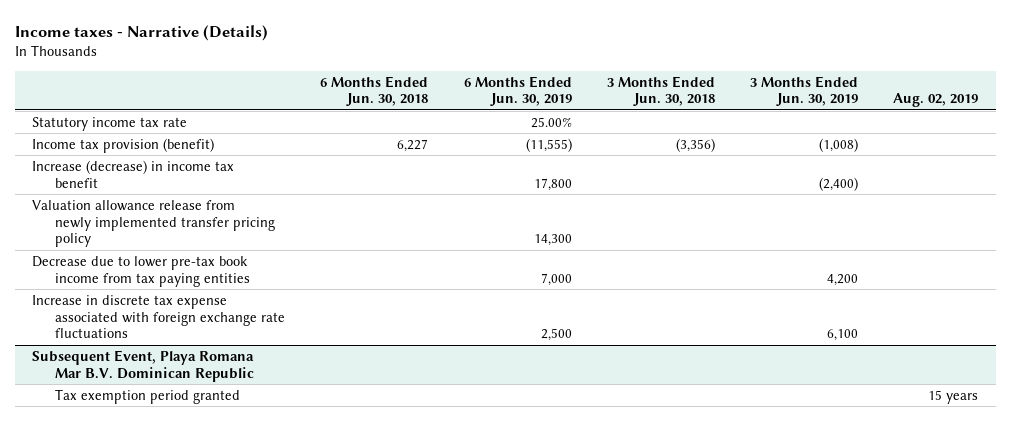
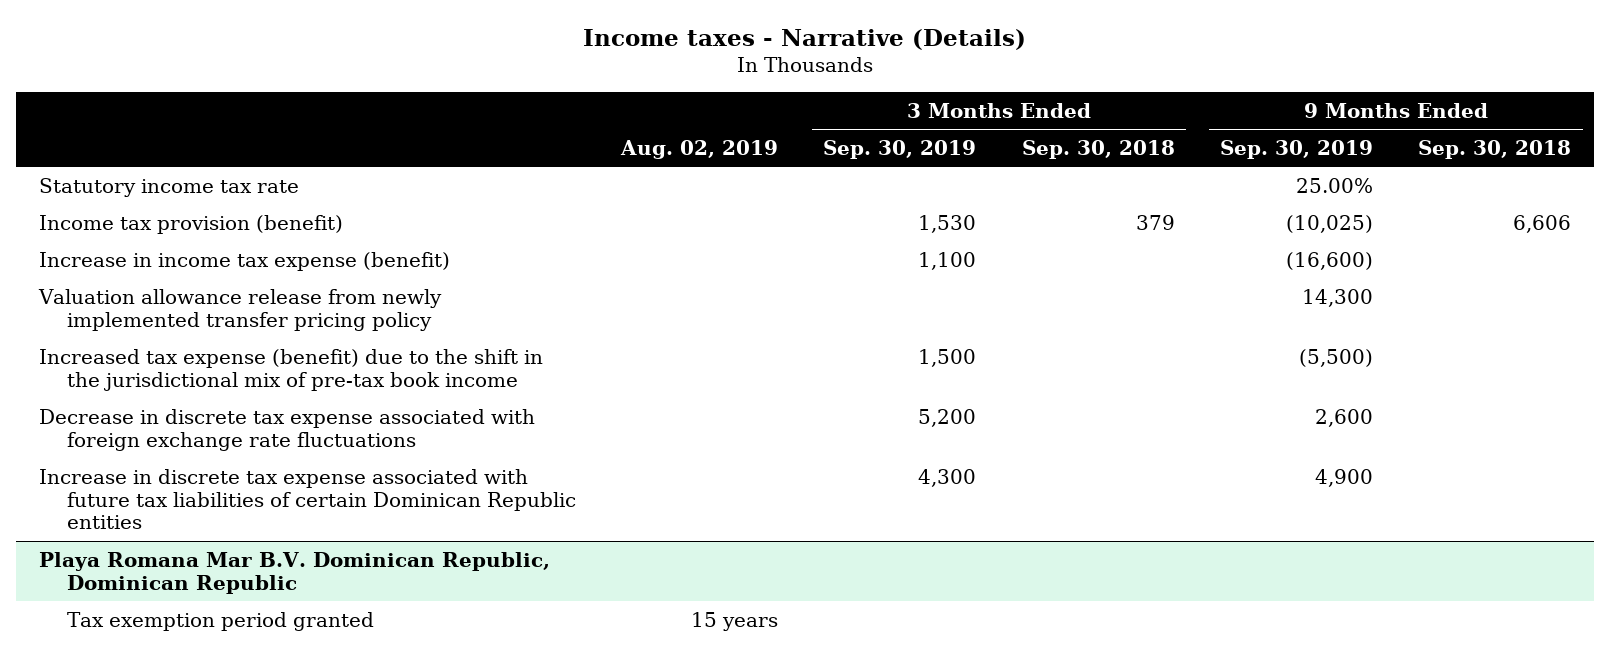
- | 6 Months Ended Jun. 30, 2018 | 6 Months Ended Jun. 30, 2019 | 3 Months Ended Jun. 30, 2018 | 3 Months Ended Jun. 30, 2019 | Aug. 02, 2019
+ | Aug. 02, 2019 | 3 Months Ended Sep. 30, 2019 | 3 Months Ended Sep. 30, 2018 | 9 Months Ended Sep. 30, 2019 | 9 Months Ended Sep. 30, 2018
- Increase (decrease) in income tax benefit | | 17,800 | | (2,400) |
+ Increase in income tax expense (benefit) | | 1,100 | | (16,600) |
- Decrease due to lower pre-tax book income from tax paying entities | | 7,000 | | 4,200 |
- Increase in discrete tax expense associated with foreign exchange rate fluctuations | | 2,500 | | 6,100 |
- Subsequent Event, Playa Romana Mar B.V. Dominican Republic
+ Increased tax expense (benefit) due to the shift in the jurisdictional mix of pre-tax book income | | 1,500 | | (5,500) |
+ Decrease in discrete tax expense associated with foreign exchange rate fluctuations | | 5,200 | | 2,600 |
+ Increase in discrete tax expense associated with future tax liabilities of certain Dominican Republic entities | | 4,300 | | 4,900 |
+ Playa Romana Mar B.V. Dominican Republic, Dominican Republic

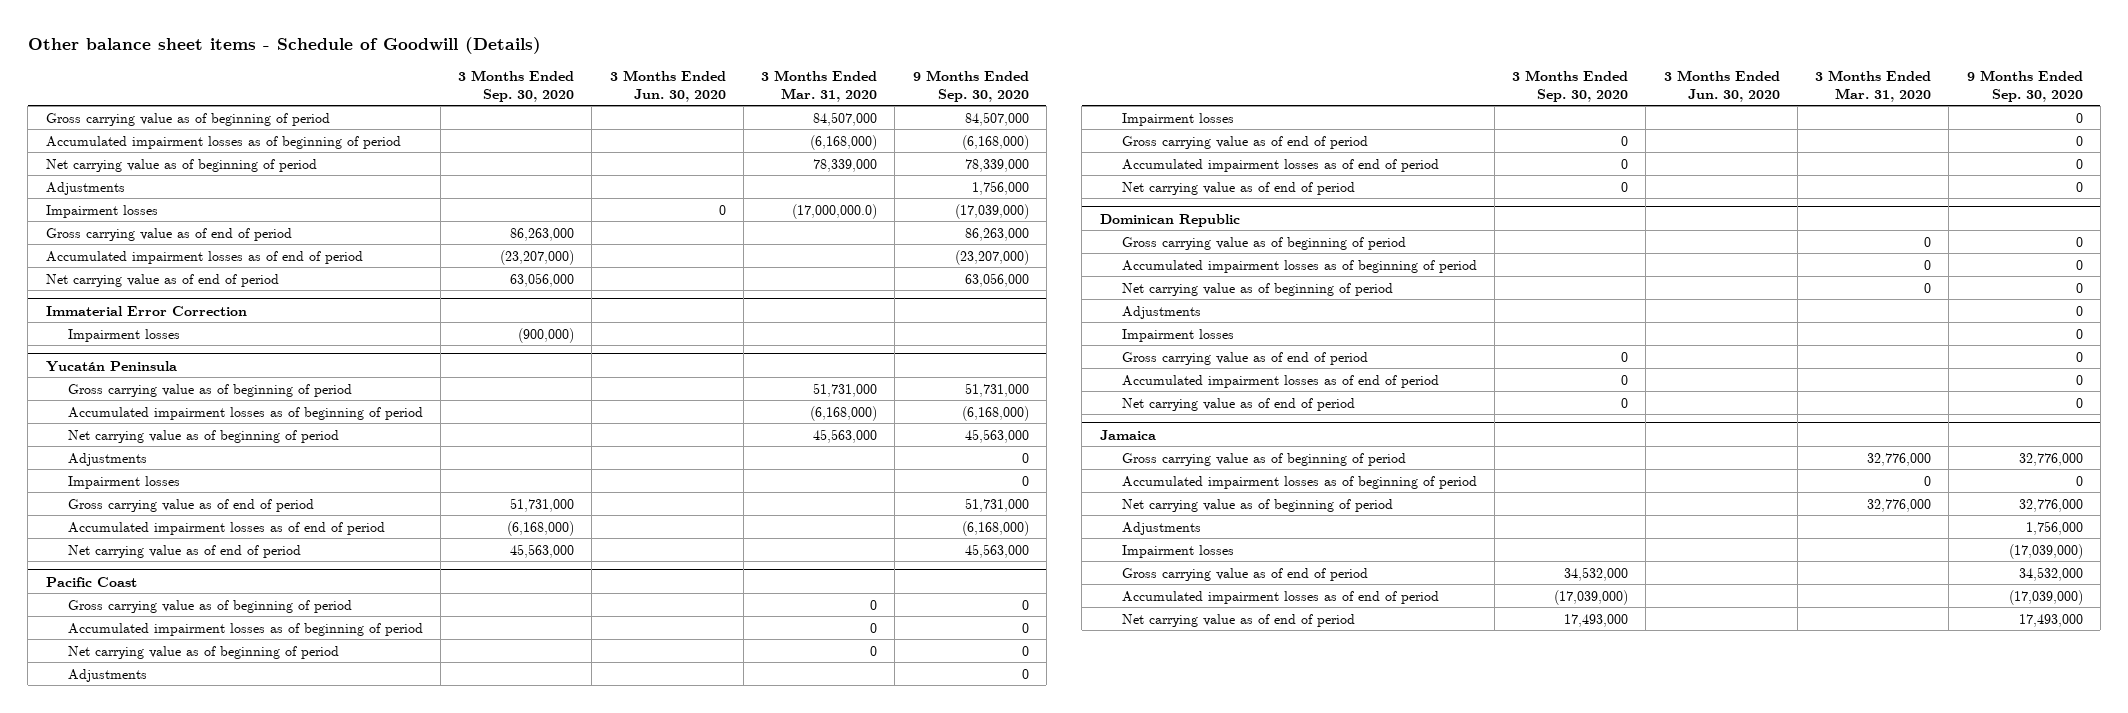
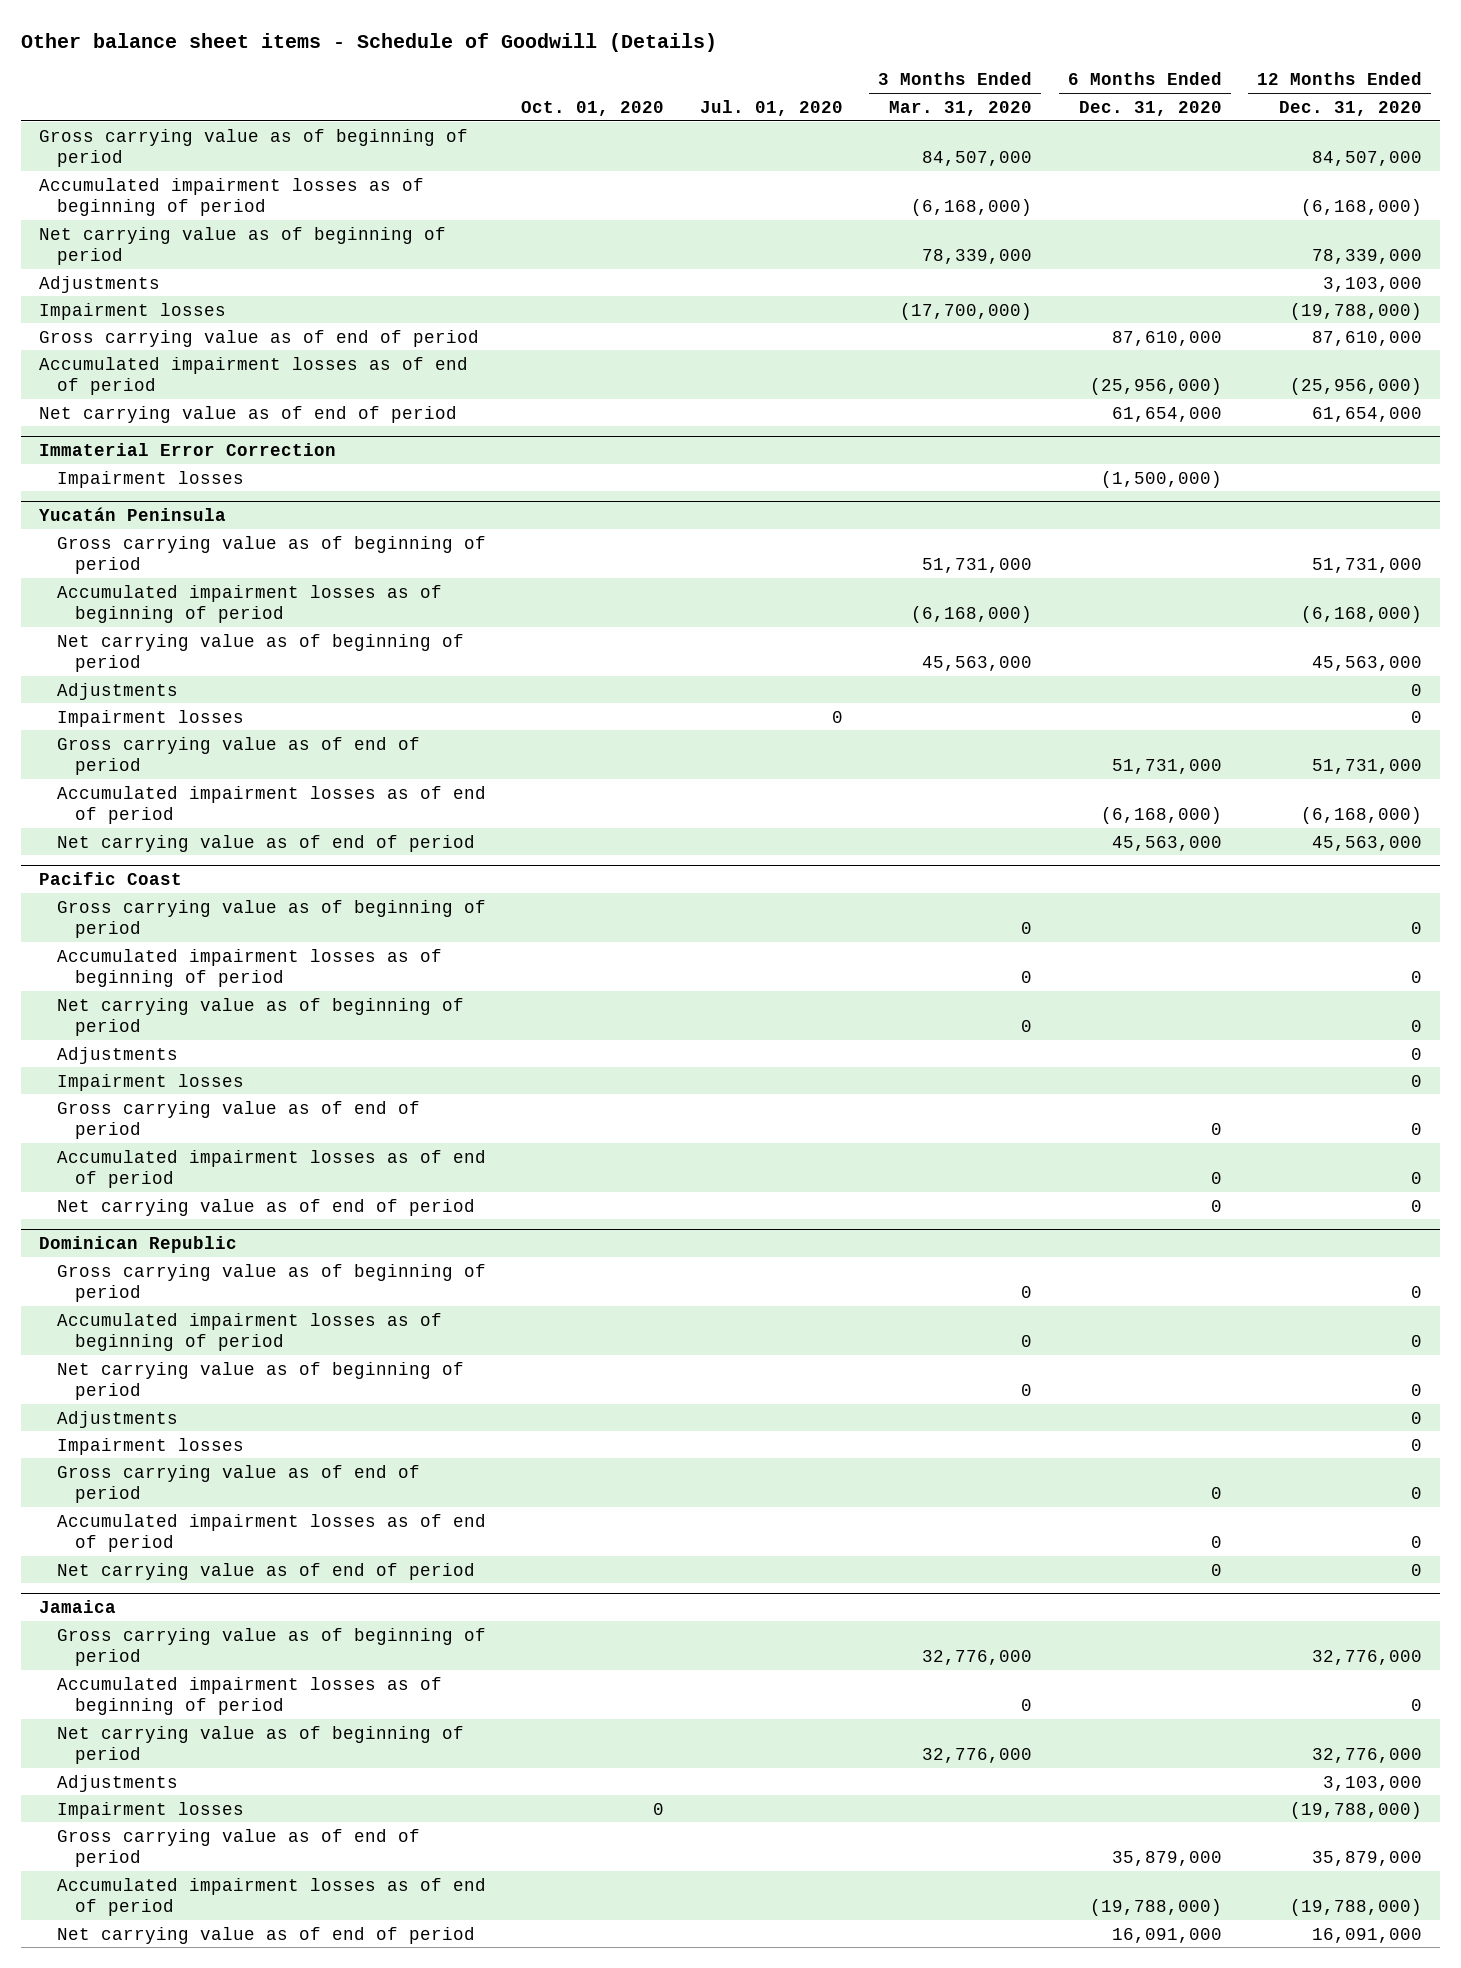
- | 3 Months Ended Sep. 30, 2020 | 3 Months Ended Jun. 30, 2020 | 3 Months Ended Mar. 31, 2020 | 9 Months Ended Sep. 30, 2020
+ | Oct. 01, 2020 | Jul. 01, 2020 | 3 Months Ended Mar. 31, 2020 | 6 Months Ended Dec. 31, 2020 | 12 Months Ended Dec. 31, 2020
- Impairment losses | | 0 | (17,000,000.0) | (17,039,000)
+ Impairment losses | | | (17,700,000) | | (19,788,000)

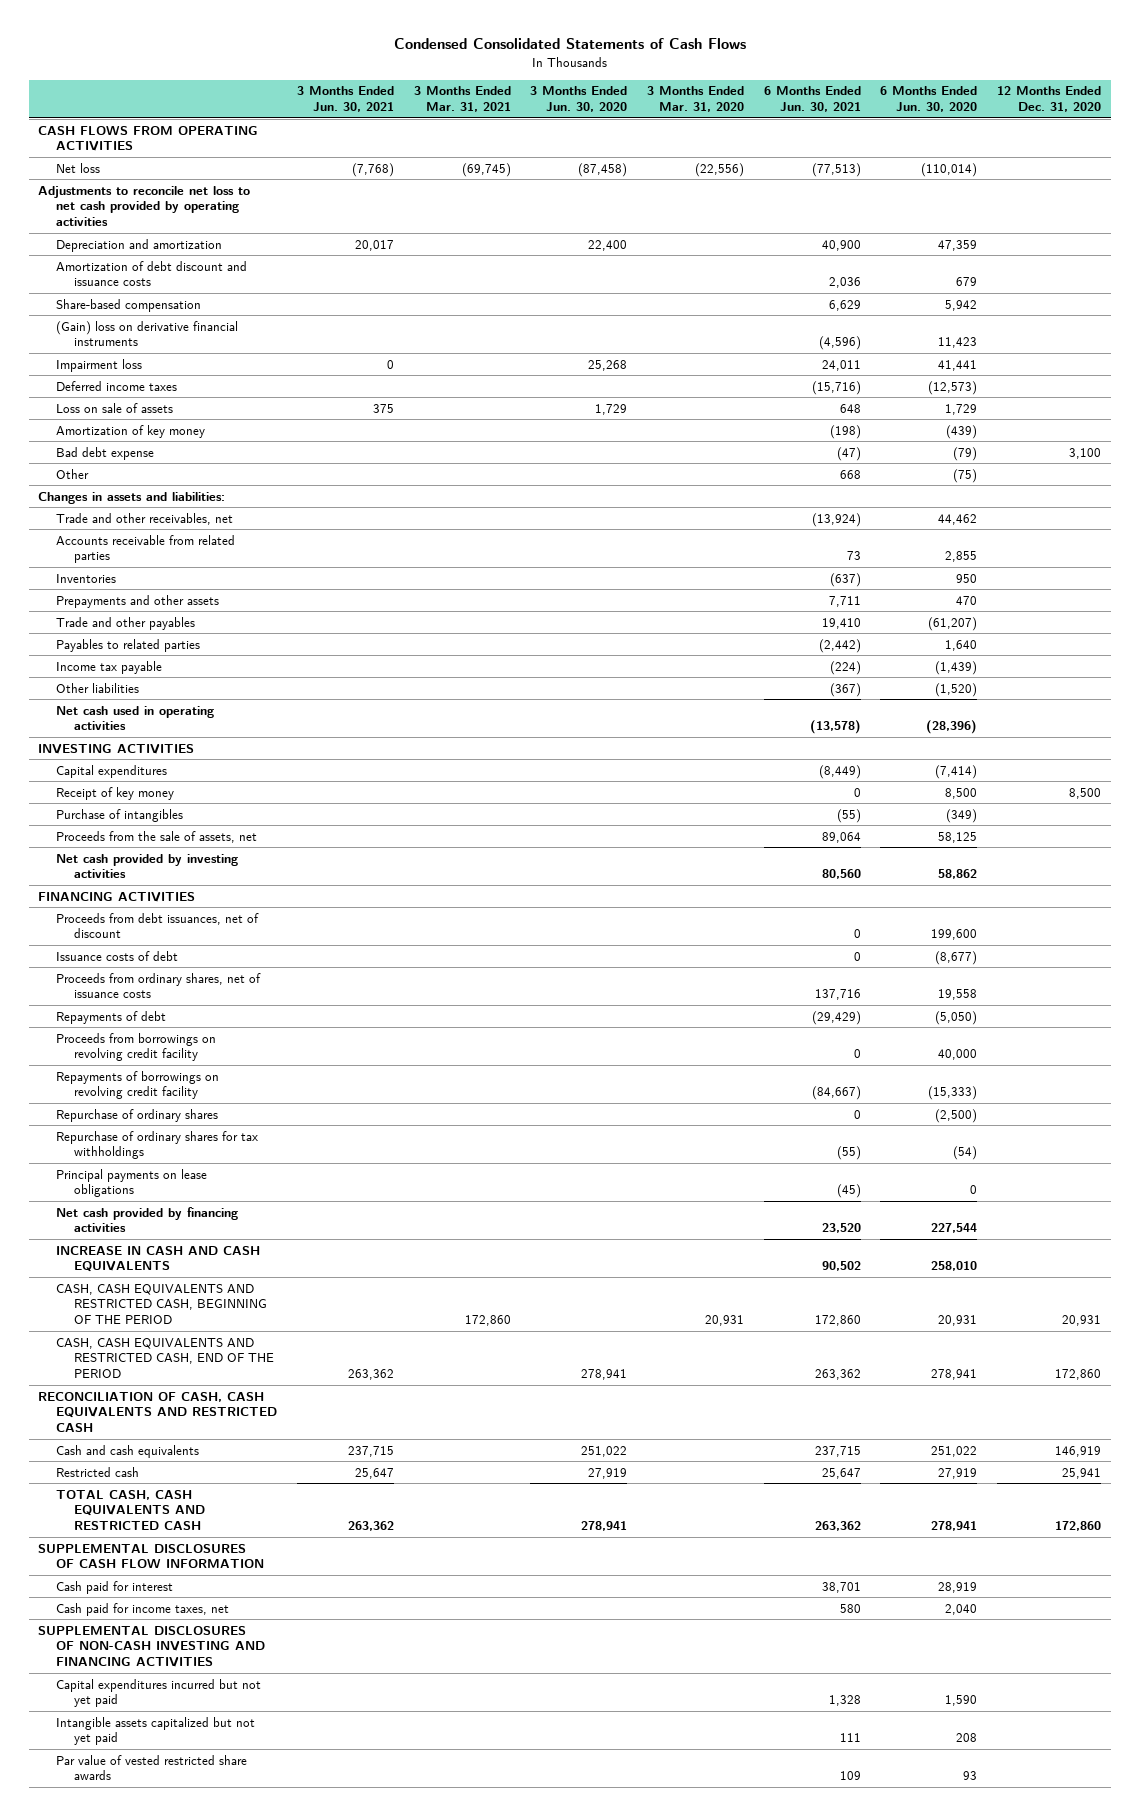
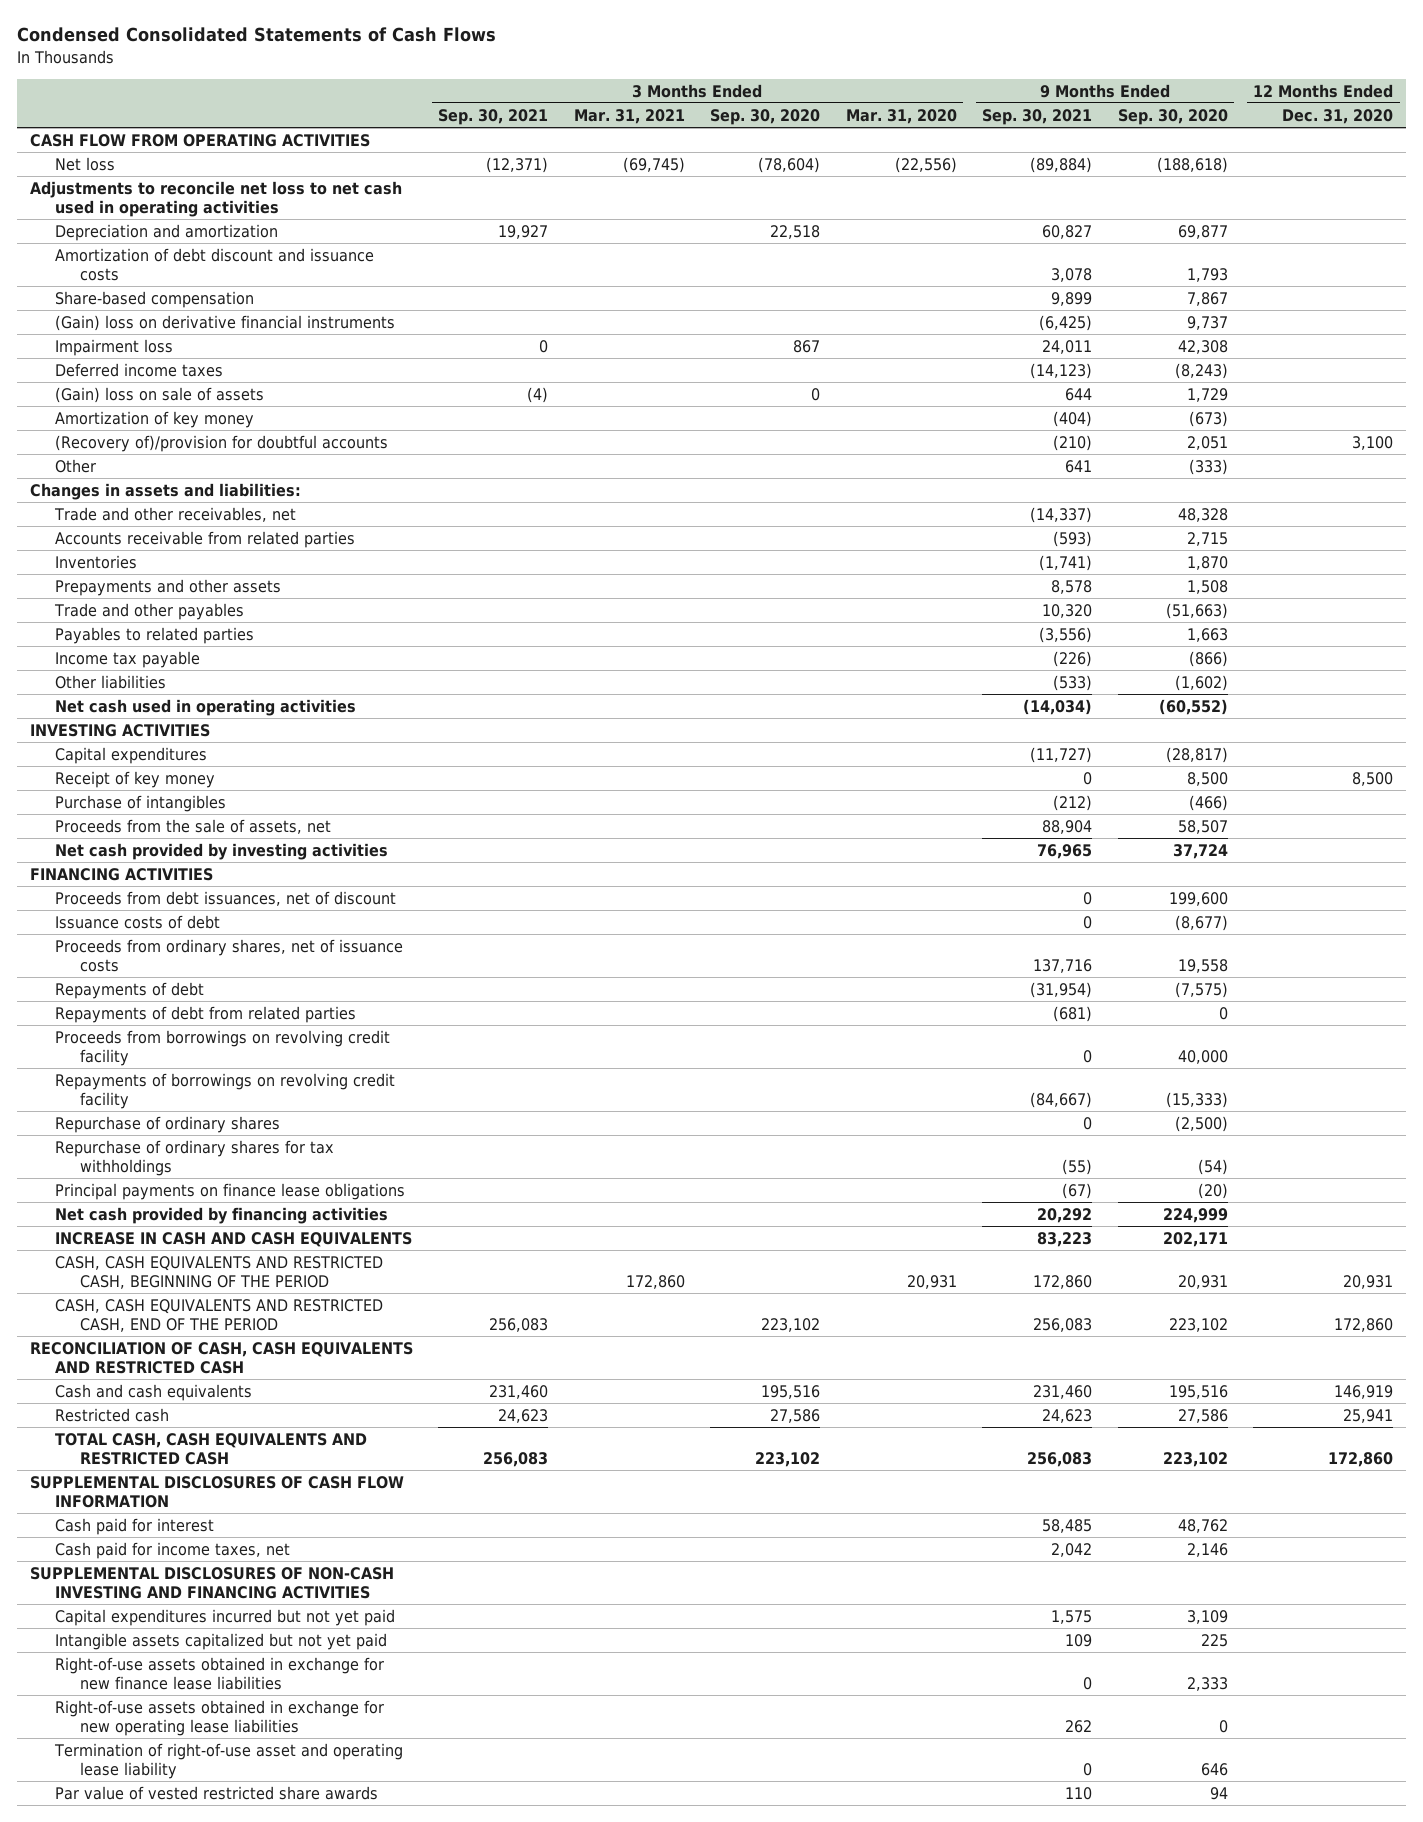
- | 3 Months Ended Jun. 30, 2021 | 3 Months Ended Mar. 31, 2021 | 3 Months Ended Jun. 30, 2020 | 3 Months Ended Mar. 31, 2020 | 6 Months Ended Jun. 30, 2021 | 6 Months Ended Jun. 30, 2020 | 12 Months Ended Dec. 31, 2020
+ | 3 Months Ended Sep. 30, 2021 | 3 Months Ended Mar. 31, 2021 | 3 Months Ended Sep. 30, 2020 | 3 Months Ended Mar. 31, 2020 | 9 Months Ended Sep. 30, 2021 | 9 Months Ended Sep. 30, 2020 | 12 Months Ended Dec. 31, 2020
- CASH FLOWS FROM OPERATING ACTIVITIES
+ CASH FLOW FROM OPERATING ACTIVITIES
- Adjustments to reconcile net loss to net cash provided by operating activities
+ Adjustments to reconcile net loss to net cash used in operating activities
- Loss on sale of assets | 375 | | 1,729 | | 648 | 1,729 |
+ (Gain) loss on sale of assets | (4) | | 0 | | 644 | 1,729 |
- Bad debt expense | | | | | (47) | (79) | 3,100
+ (Recovery of)/provision for doubtful accounts | | | | | (210) | 2,051 | 3,100
+ Repayments of debt from related parties | | | | | (681) | 0 |
- Principal payments on lease obligations | | | | | (45) | 0 |
+ Principal payments on finance lease obligations | | | | | (67) | (20) |
+ Right-of-use assets obtained in exchange for new finance lease liabilities | | | | | 0 | 2,333 |
+ Right-of-use assets obtained in exchange for new operating lease liabilities | | | | | 262 | 0 |
+ Termination of right-of-use asset and operating lease liability | | | | | 0 | 646 |

